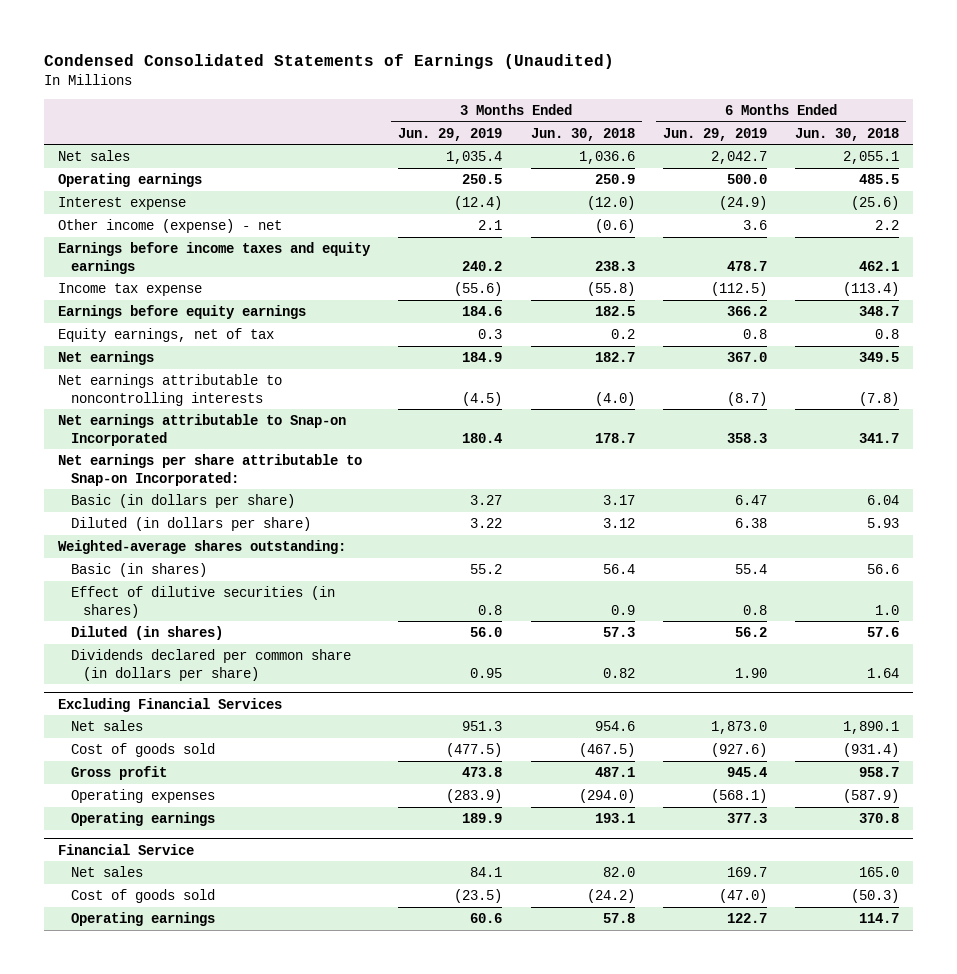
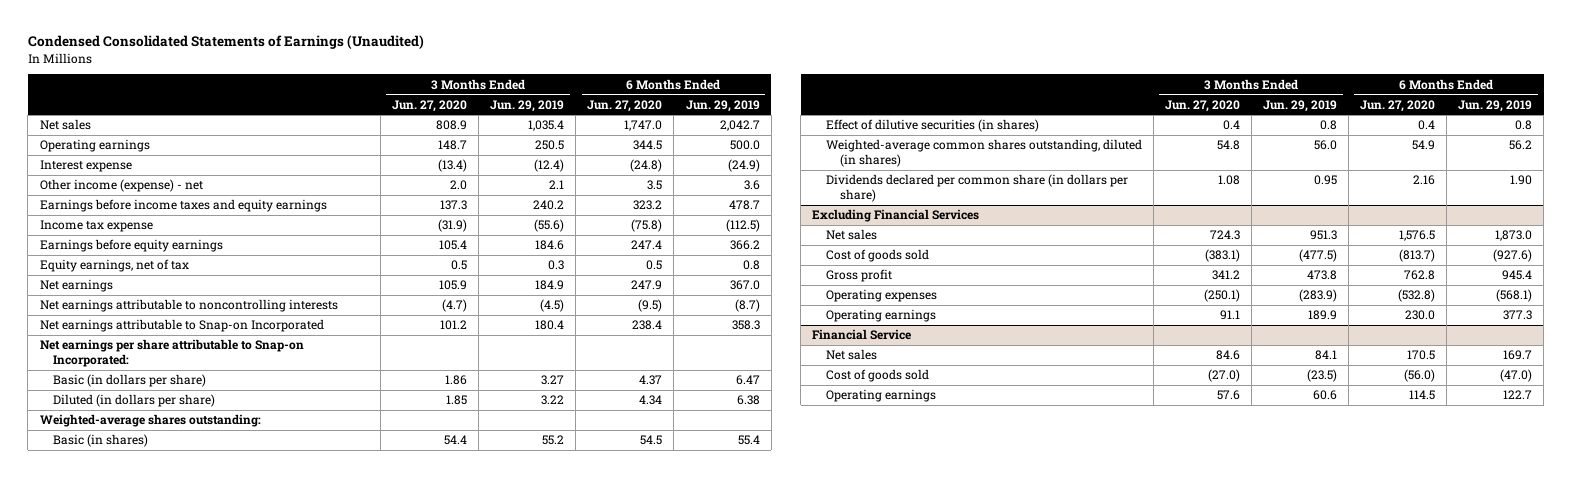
- | 3 Months Ended Jun. 29, 2019 | 3 Months Ended Jun. 30, 2018 | 6 Months Ended Jun. 29, 2019 | 6 Months Ended Jun. 30, 2018
+ | 3 Months Ended Jun. 27, 2020 | 3 Months Ended Jun. 29, 2019 | 6 Months Ended Jun. 27, 2020 | 6 Months Ended Jun. 29, 2019
- Diluted (in shares) | 56.0 | 57.3 | 56.2 | 57.6
+ Weighted-average common shares outstanding, diluted (in shares) | 54.8 | 56.0 | 54.9 | 56.2

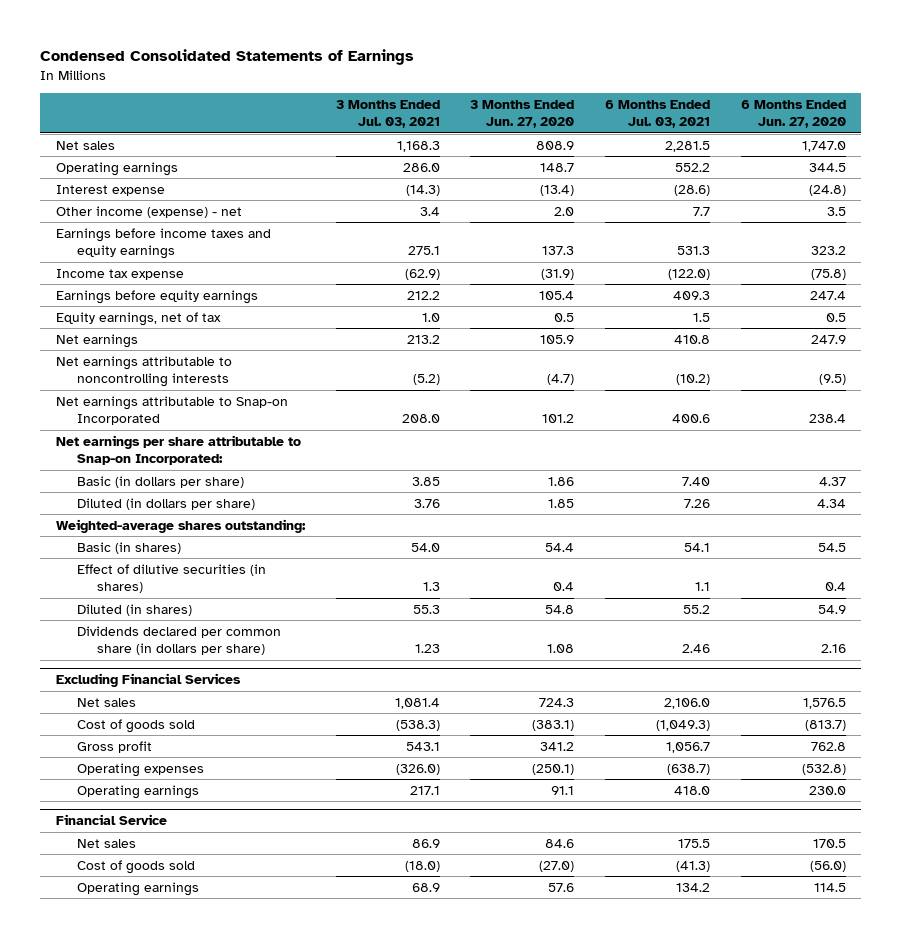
- Condensed Consolidated Statements of Earnings (Unaudited)
+ Condensed Consolidated Statements of Earnings
- | 3 Months Ended Jun. 27, 2020 | 3 Months Ended Jun. 29, 2019 | 6 Months Ended Jun. 27, 2020 | 6 Months Ended Jun. 29, 2019
+ | 3 Months Ended Jul. 03, 2021 | 3 Months Ended Jun. 27, 2020 | 6 Months Ended Jul. 03, 2021 | 6 Months Ended Jun. 27, 2020
- Weighted-average common shares outstanding, diluted (in shares) | 54.8 | 56.0 | 54.9 | 56.2
+ Diluted (in shares) | 55.3 | 54.8 | 55.2 | 54.9

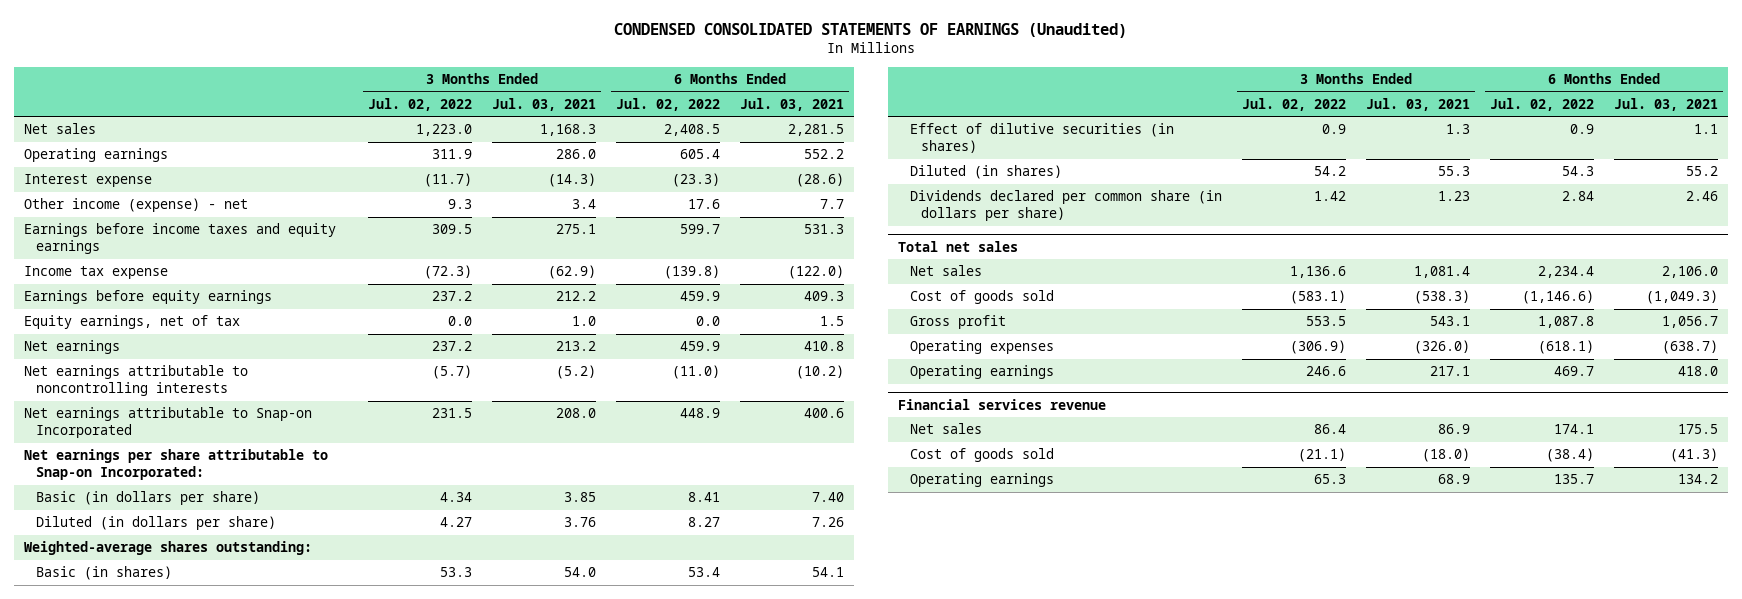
- Condensed Consolidated Statements of Earnings
+ CONDENSED CONSOLIDATED STATEMENTS OF EARNINGS (Unaudited)
- | 3 Months Ended Jul. 03, 2021 | 3 Months Ended Jun. 27, 2020 | 6 Months Ended Jul. 03, 2021 | 6 Months Ended Jun. 27, 2020
+ | 3 Months Ended Jul. 02, 2022 | 3 Months Ended Jul. 03, 2021 | 6 Months Ended Jul. 02, 2022 | 6 Months Ended Jul. 03, 2021
- Excluding Financial Services
+ Total net sales
- Financial Service
+ Financial services revenue

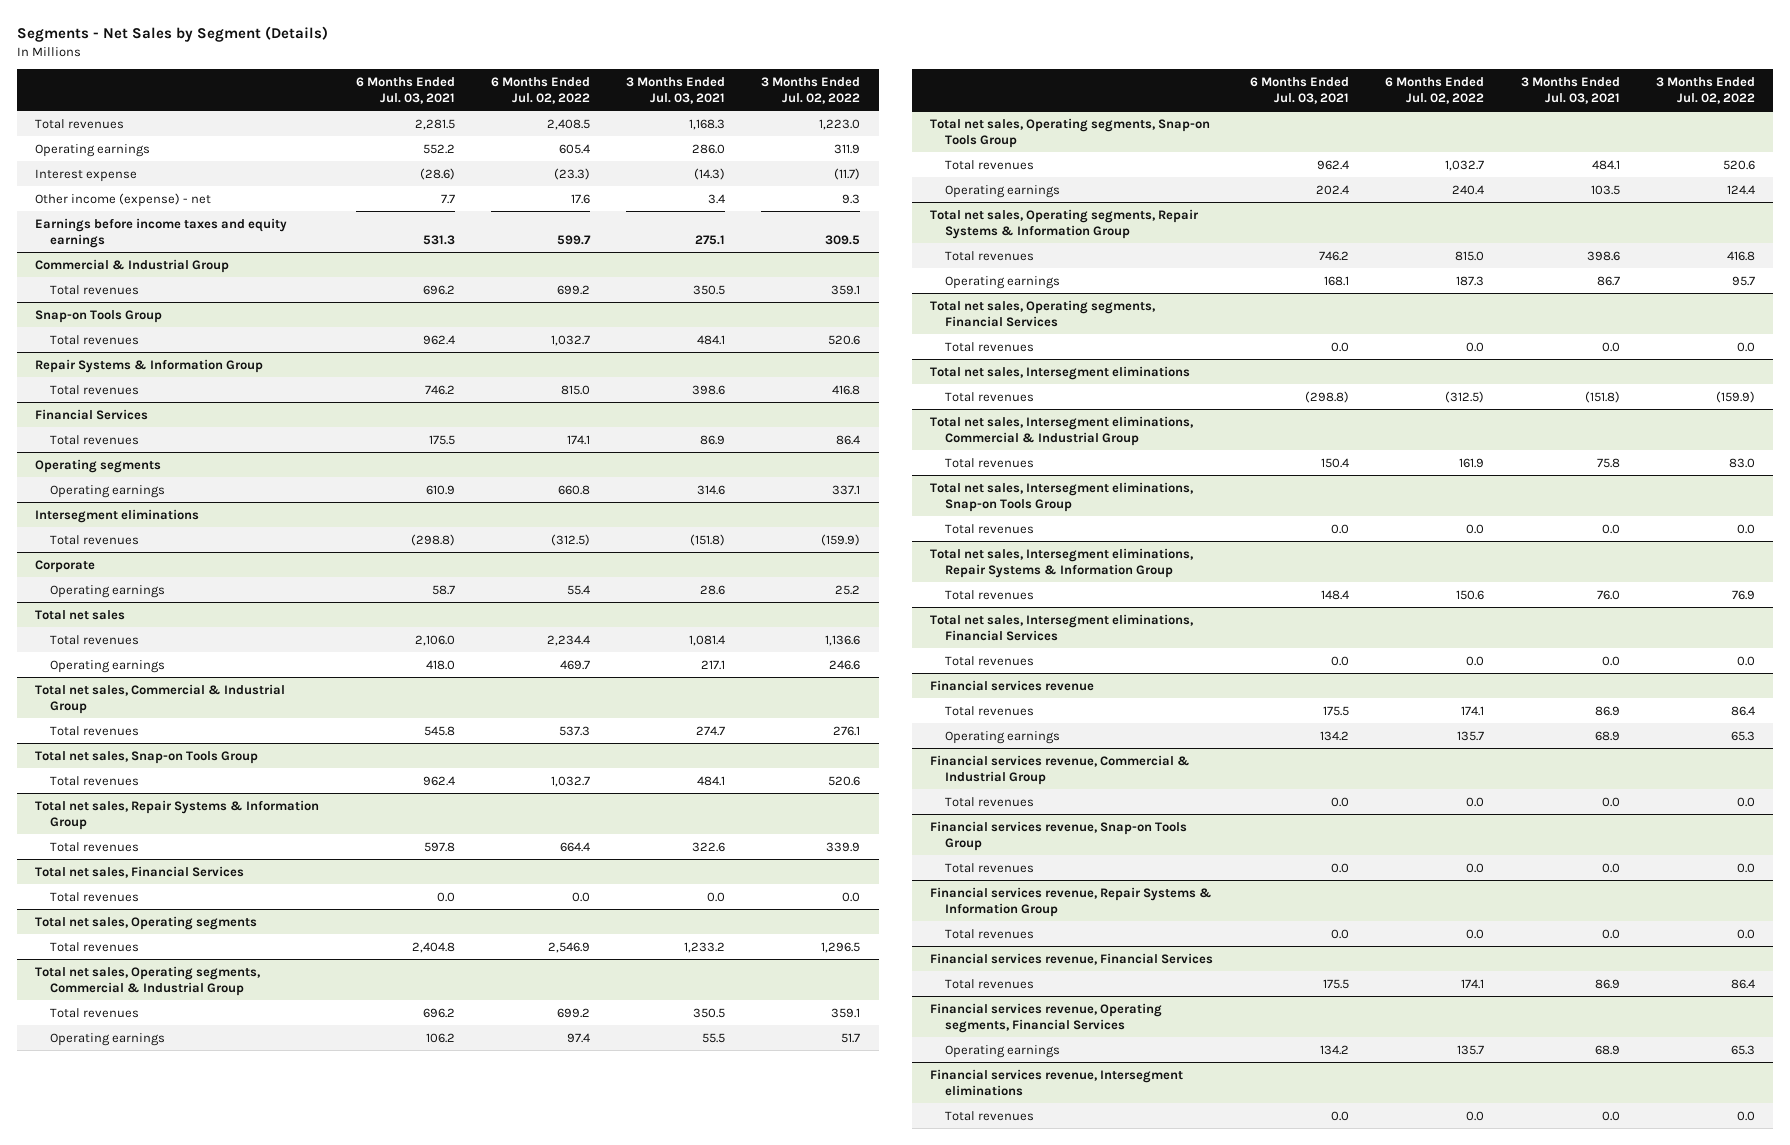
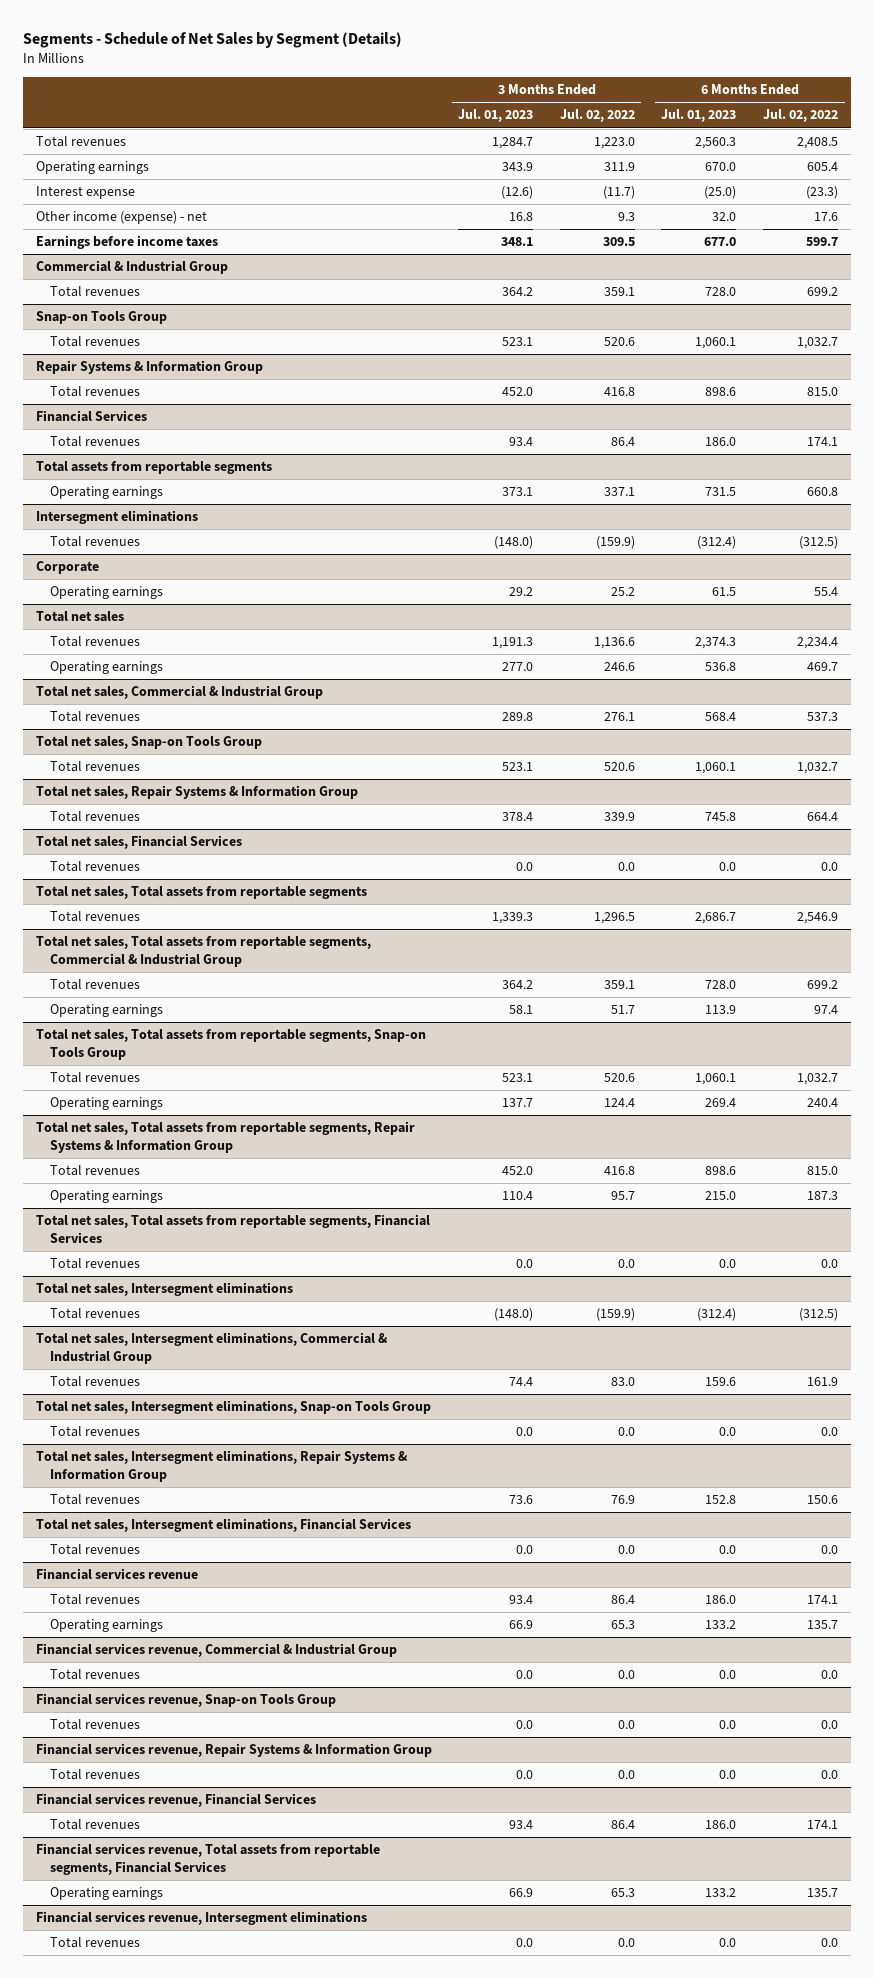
- Segments - Net Sales by Segment (Details)
+ Segments - Schedule of Net Sales by Segment (Details)
- | 6 Months Ended Jul. 03, 2021 | 6 Months Ended Jul. 02, 2022 | 3 Months Ended Jul. 03, 2021 | 3 Months Ended Jul. 02, 2022
+ | 3 Months Ended Jul. 01, 2023 | 3 Months Ended Jul. 02, 2022 | 6 Months Ended Jul. 01, 2023 | 6 Months Ended Jul. 02, 2022
- Earnings before income taxes and equity earnings | 531.3 | 599.7 | 275.1 | 309.5
+ Earnings before income taxes | 348.1 | 309.5 | 677.0 | 599.7
- Operating segments
+ Total assets from reportable segments
- Total net sales, Operating segments
+ Total net sales, Total assets from reportable segments
- Total net sales, Operating segments, Commercial & Industrial Group
+ Total net sales, Total assets from reportable segments, Commercial & Industrial Group
- Total net sales, Operating segments, Snap-on Tools Group
+ Total net sales, Total assets from reportable segments, Snap-on Tools Group
- Total net sales, Operating segments, Repair Systems & Information Group
+ Total net sales, Total assets from reportable segments, Repair Systems & Information Group
- Total net sales, Operating segments, Financial Services
+ Total net sales, Total assets from reportable segments, Financial Services
- Financial services revenue, Operating segments, Financial Services
+ Financial services revenue, Total assets from reportable segments, Financial Services

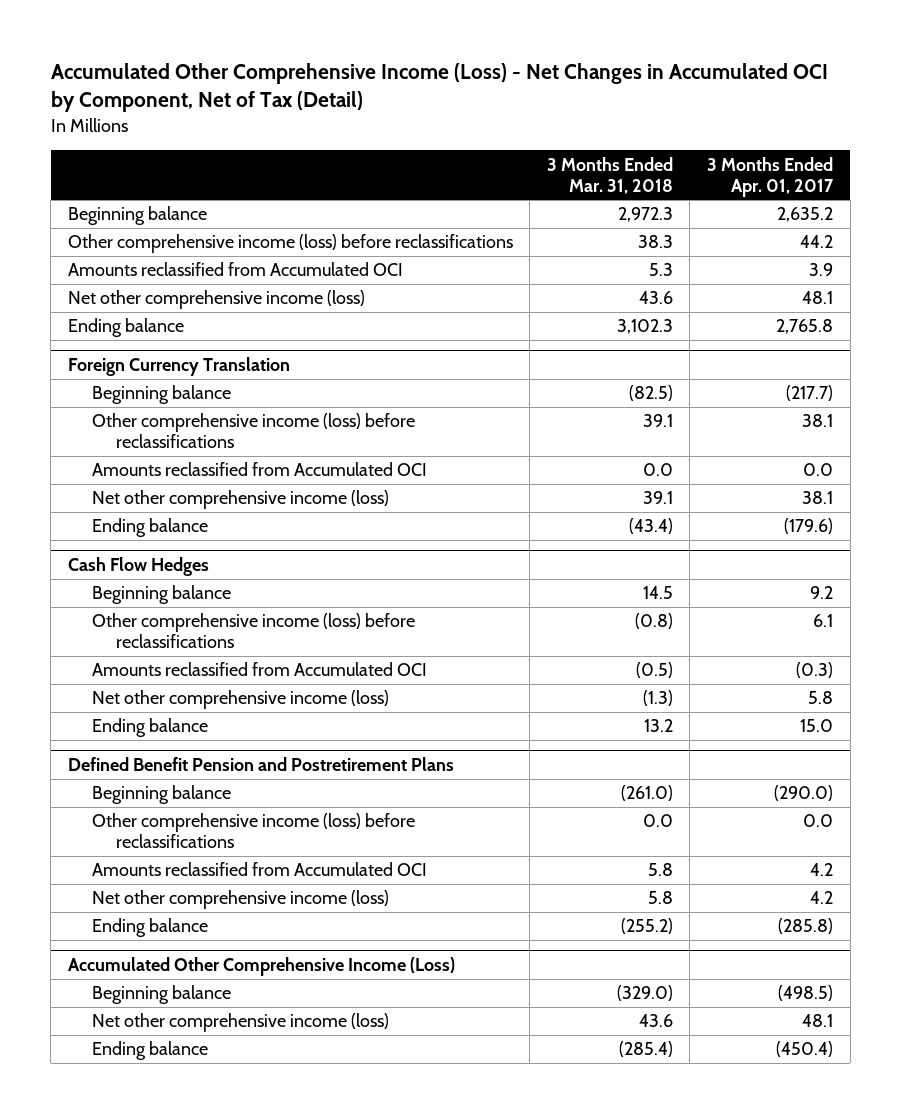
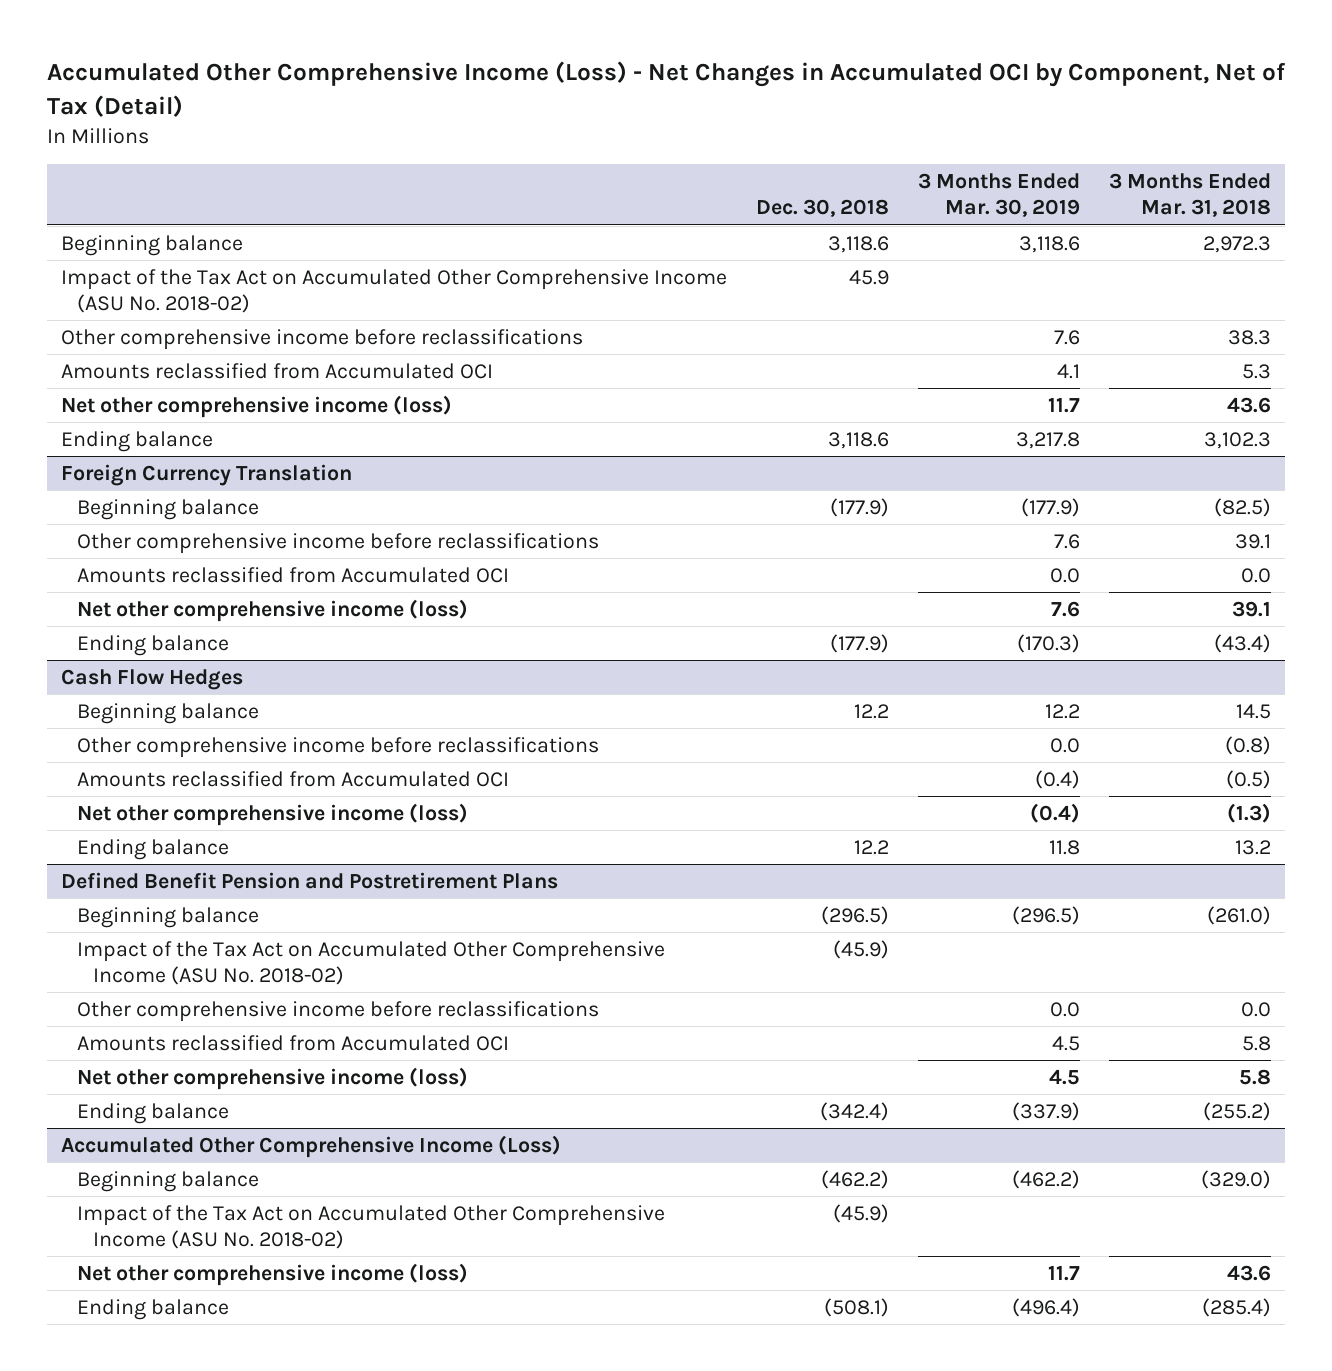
- | 3 Months Ended Mar. 31, 2018 | 3 Months Ended Apr. 01, 2017
+ | Dec. 30, 2018 | 3 Months Ended Mar. 30, 2019 | 3 Months Ended Mar. 31, 2018
- Other comprehensive income (loss) before reclassifications | 38.3 | 44.2
+ Impact of the Tax Act on Accumulated Other Comprehensive Income (ASU No. 2018-02) | 45.9 | |
+ Other comprehensive income before reclassifications | | 7.6 | 38.3
@ Foreign Currency Translation
- Other comprehensive income (loss) before reclassifications | 39.1 | 38.1
+ Other comprehensive income before reclassifications | | 7.6 | 39.1
@ Cash Flow Hedges
- Other comprehensive income (loss) before reclassifications | (0.8) | 6.1
+ Other comprehensive income before reclassifications | | 0.0 | (0.8)
@ Defined Benefit Pension and Postretirement Plans
- Other comprehensive income (loss) before reclassifications | 0.0 | 0.0
+ Impact of the Tax Act on Accumulated Other Comprehensive Income (ASU No. 2018-02) | (45.9) | |
+ Other comprehensive income before reclassifications | | 0.0 | 0.0
@ Accumulated Other Comprehensive Income (Loss)
+ Impact of the Tax Act on Accumulated Other Comprehensive Income (ASU No. 2018-02) | (45.9) | |

